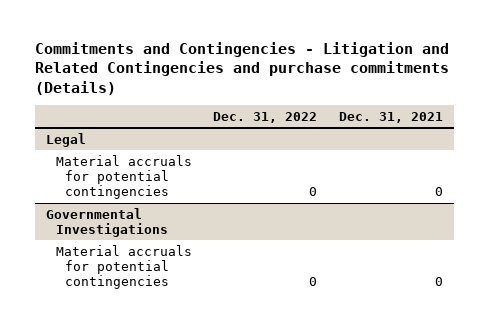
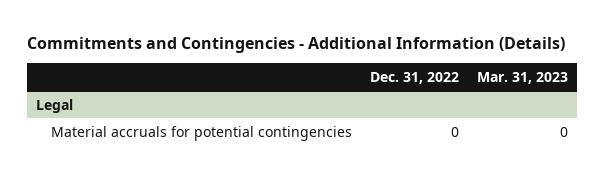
- Commitments and Contingencies - Litigation and Related Contingencies and purchase commitments (Details)
+ Commitments and Contingencies - Additional Information (Details)
- | Dec. 31, 2022 | Dec. 31, 2021
+ | Dec. 31, 2022 | Mar. 31, 2023
- Governmental Investigations
- Material accruals for potential contingencies | 0 | 0

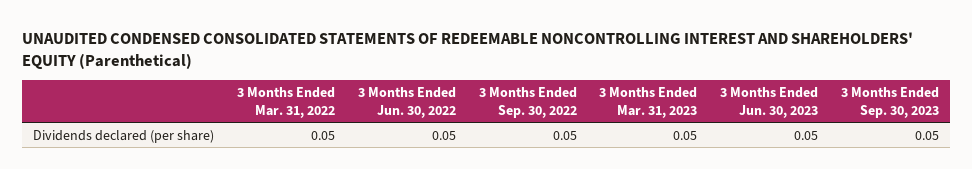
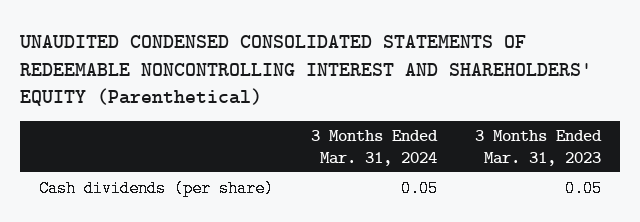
- | 3 Months Ended Mar. 31, 2022 | 3 Months Ended Jun. 30, 2022 | 3 Months Ended Sep. 30, 2022 | 3 Months Ended Mar. 31, 2023 | 3 Months Ended Jun. 30, 2023 | 3 Months Ended Sep. 30, 2023
+ | 3 Months Ended Mar. 31, 2024 | 3 Months Ended Mar. 31, 2023
- Dividends declared (per share) | 0.05 | 0.05 | 0.05 | 0.05 | 0.05 | 0.05
+ Cash dividends (per share) | 0.05 | 0.05

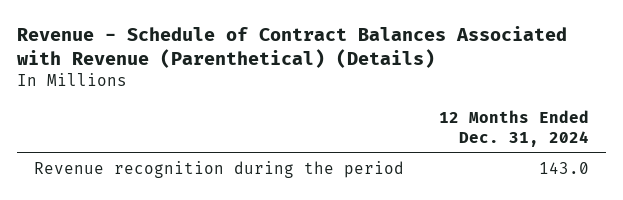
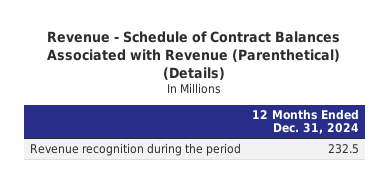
- Revenue recognition during the period | 143.0
+ Revenue recognition during the period | 232.5

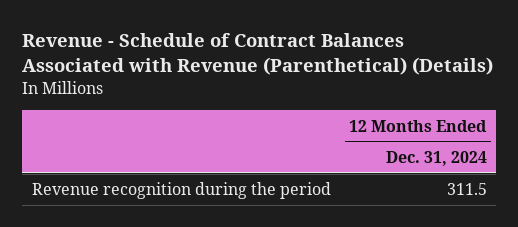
- Revenue recognition during the period | 232.5
+ Revenue recognition during the period | 311.5

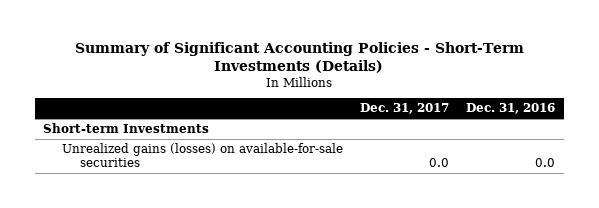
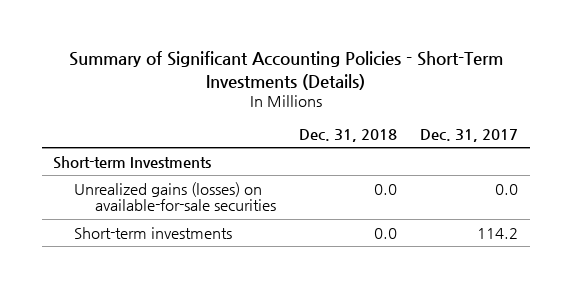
- | Dec. 31, 2017 | Dec. 31, 2016
+ | Dec. 31, 2018 | Dec. 31, 2017
+ Short-term investments | 0.0 | 114.2

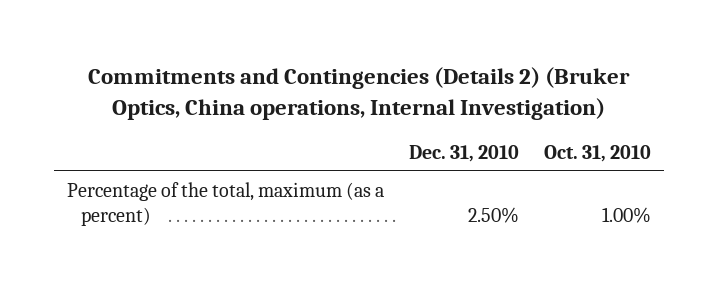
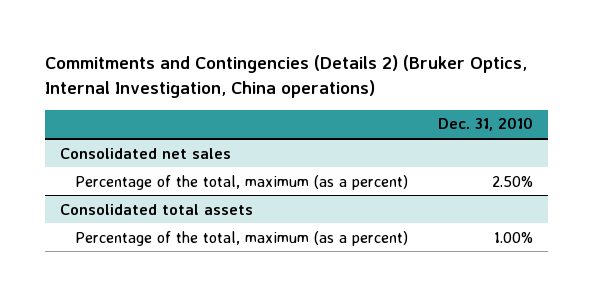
- Commitments and Contingencies (Details 2) (Bruker Optics, China operations, Internal Investigation)
+ Commitments and Contingencies (Details 2) (Bruker Optics, Internal Investigation, China operations)
- | Dec. 31, 2010 | Oct. 31, 2010
+ | Dec. 31, 2010
+ Consolidated net sales
+ Consolidated total assets
+ Percentage of the total, maximum (as a percent) | 1.00%

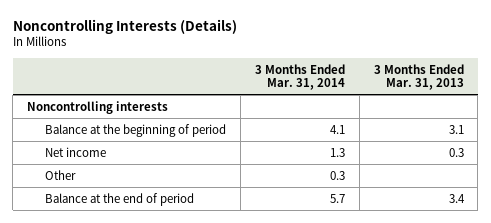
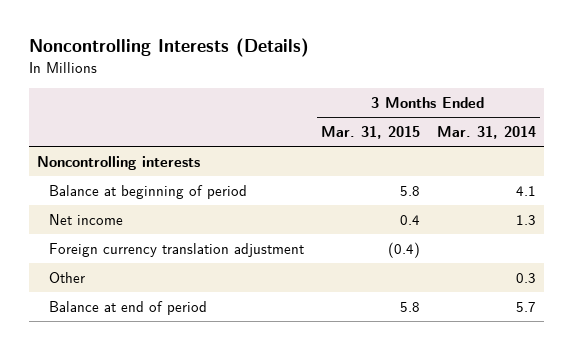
- | 3 Months Ended Mar. 31, 2014 | 3 Months Ended Mar. 31, 2013
+ | 3 Months Ended Mar. 31, 2015 | 3 Months Ended Mar. 31, 2014
- Balance at the beginning of period | 4.1 | 3.1
+ Balance at beginning of period | 5.8 | 4.1
+ Foreign currency translation adjustment | (0.4) |
- Balance at the end of period | 5.7 | 3.4
+ Balance at end of period | 5.8 | 5.7

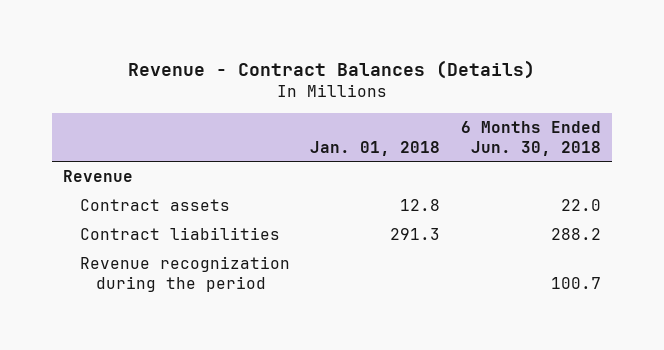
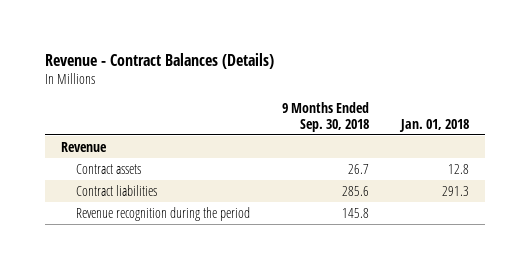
- | Jan. 01, 2018 | 6 Months Ended Jun. 30, 2018
+ | 9 Months Ended Sep. 30, 2018 | Jan. 01, 2018
- Revenue recognization during the period | | 100.7
+ Revenue recognition during the period | 145.8 |

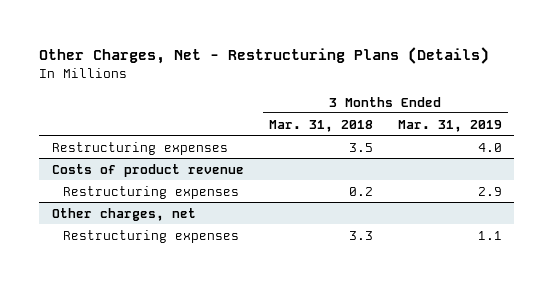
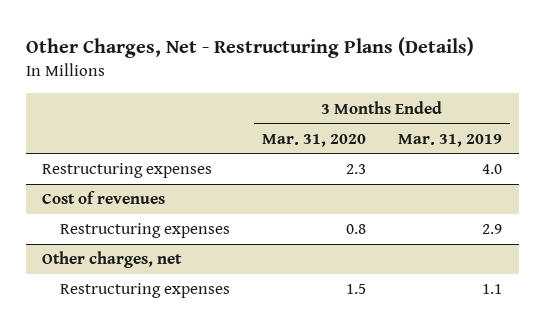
- | 3 Months Ended Mar. 31, 2018 | 3 Months Ended Mar. 31, 2019
+ | 3 Months Ended Mar. 31, 2020 | 3 Months Ended Mar. 31, 2019
- Costs of product revenue
+ Cost of revenues

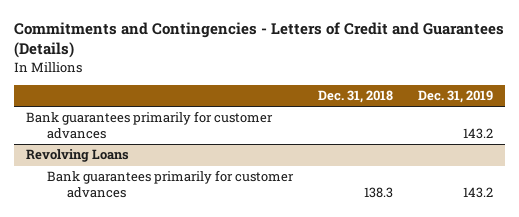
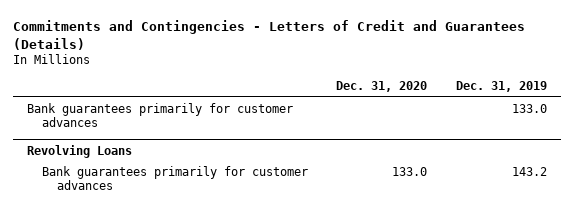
- | Dec. 31, 2018 | Dec. 31, 2019
+ | Dec. 31, 2020 | Dec. 31, 2019
- Bank guarantees primarily for customer advances | | 143.2
+ Bank guarantees primarily for customer advances | | 133.0

